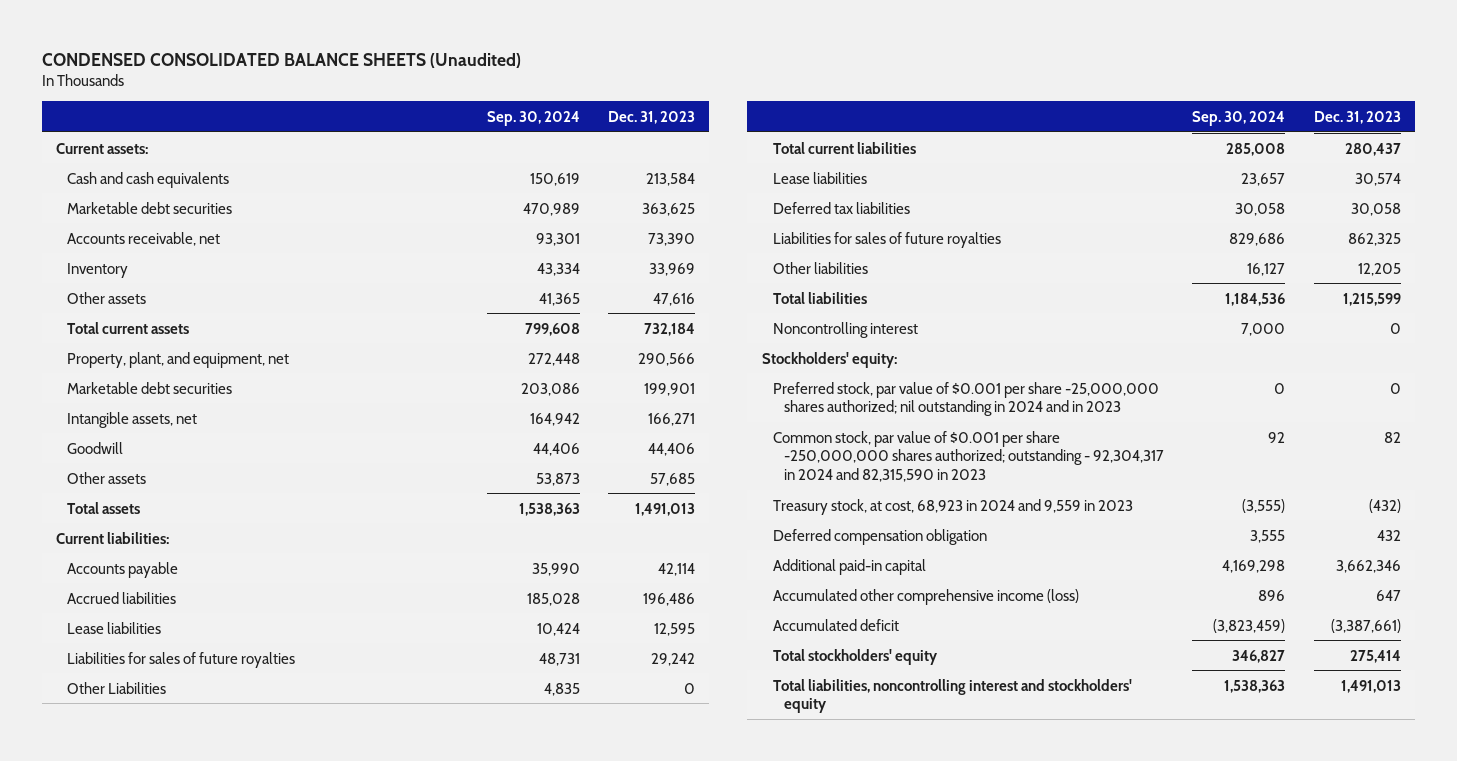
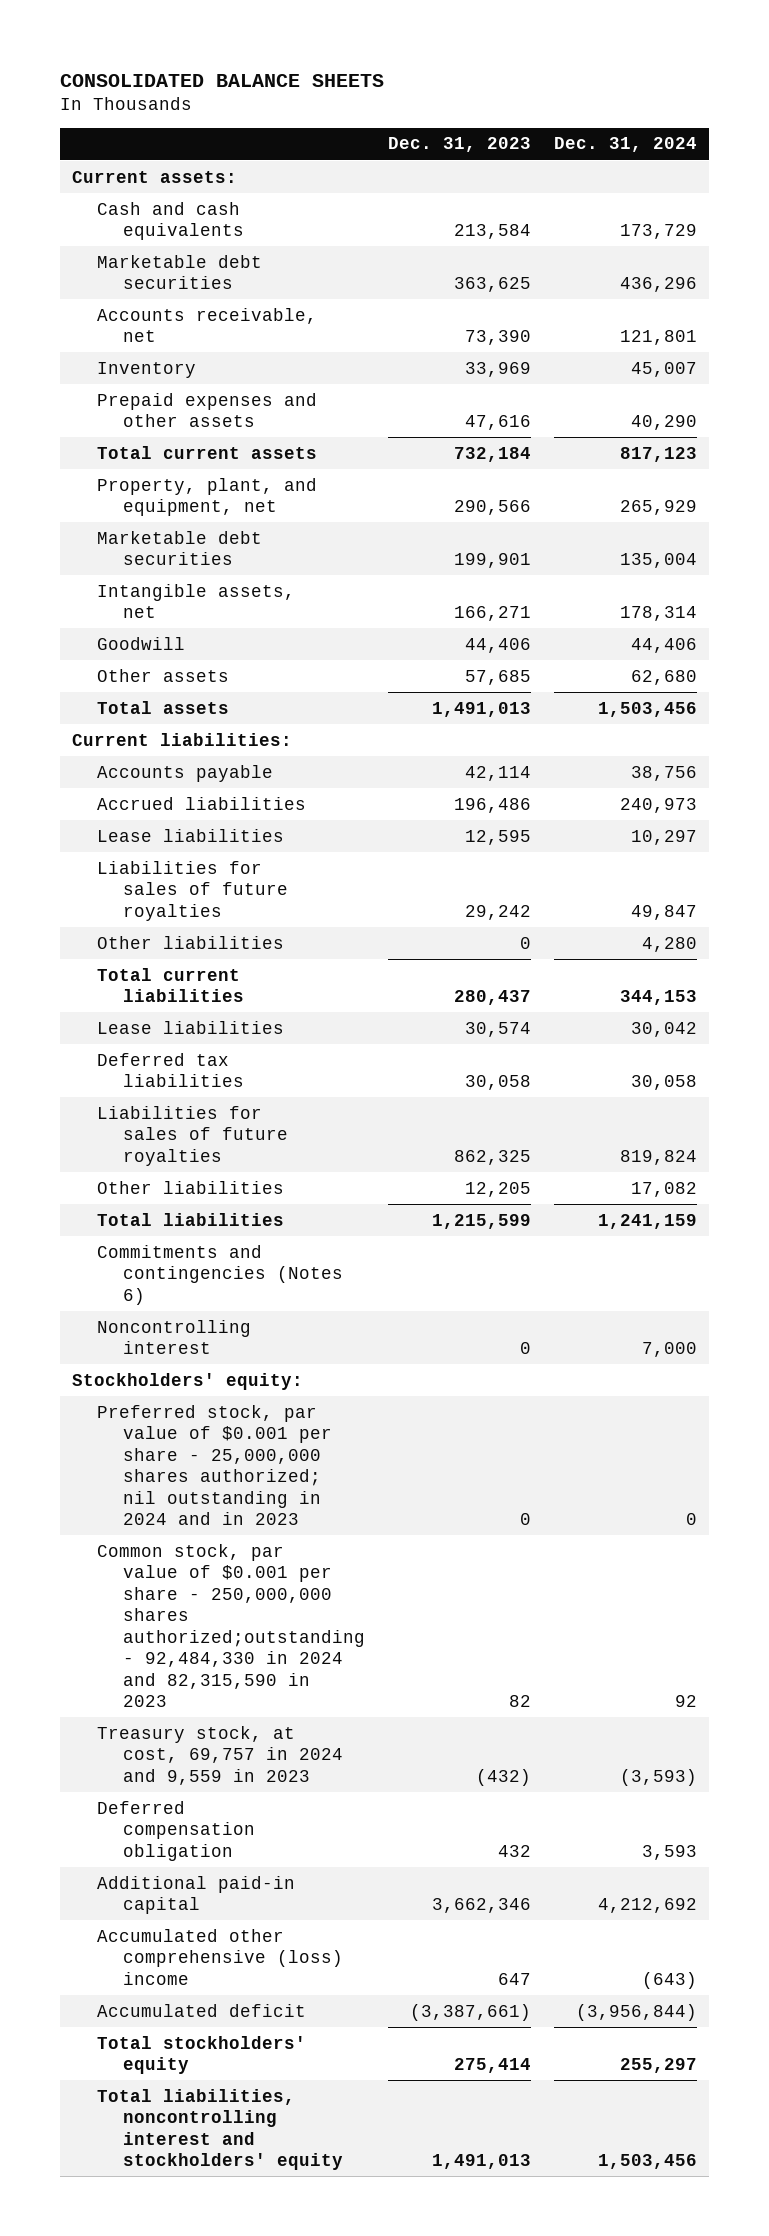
- CONDENSED CONSOLIDATED BALANCE SHEETS (Unaudited)
+ CONSOLIDATED BALANCE SHEETS
- | Sep. 30, 2024 | Dec. 31, 2023
+ | Dec. 31, 2023 | Dec. 31, 2024
- Other assets | 41,365 | 47,616
+ Prepaid expenses and other assets | 47,616 | 40,290
- Other Liabilities | 4,835 | 0
+ Other liabilities | 0 | 4,280
+ Commitments and contingencies (Notes 6)
- Preferred stock, par value of $0.001 per share -25,000,000 shares authorized; nil outstanding in 2024 and in 2023 | 0 | 0
- Common stock, par value of $0.001 per share -250,000,000 shares authorized; outstanding - 92,304,317 in 2024 and 82,315,590 in 2023 | 92 | 82
- Treasury stock, at cost, 68,923 in 2024 and 9,559 in 2023 | (3,555) | (432)
+ Preferred stock, par value of $0.001 per share - 25,000,000 shares authorized; nil outstanding in 2024 and in 2023 | 0 | 0
+ Common stock, par value of $0.001 per share - 250,000,000 shares authorized;outstanding - 92,484,330 in 2024 and 82,315,590 in 2023 | 82 | 92
+ Treasury stock, at cost, 69,757 in 2024 and 9,559 in 2023 | (432) | (3,593)
- Accumulated other comprehensive income (loss) | 896 | 647
+ Accumulated other comprehensive (loss) income | 647 | (643)

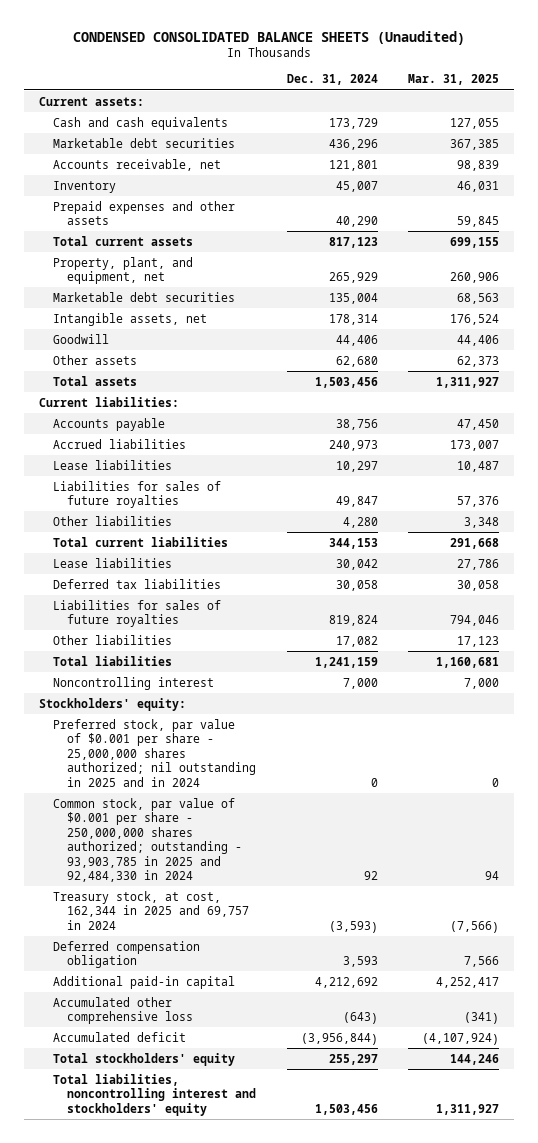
- CONSOLIDATED BALANCE SHEETS
+ CONDENSED CONSOLIDATED BALANCE SHEETS (Unaudited)
- | Dec. 31, 2023 | Dec. 31, 2024
+ | Dec. 31, 2024 | Mar. 31, 2025
- Commitments and contingencies (Notes 6)
- Preferred stock, par value of $0.001 per share - 25,000,000 shares authorized; nil outstanding in 2024 and in 2023 | 0 | 0
- Common stock, par value of $0.001 per share - 250,000,000 shares authorized;outstanding - 92,484,330 in 2024 and 82,315,590 in 2023 | 82 | 92
- Treasury stock, at cost, 69,757 in 2024 and 9,559 in 2023 | (432) | (3,593)
+ Preferred stock, par value of $0.001 per share - 25,000,000 shares authorized; nil outstanding in 2025 and in 2024 | 0 | 0
+ Common stock, par value of $0.001 per share - 250,000,000 shares authorized; outstanding - 93,903,785 in 2025 and 92,484,330 in 2024 | 92 | 94
+ Treasury stock, at cost, 162,344 in 2025 and 69,757 in 2024 | (3,593) | (7,566)
- Accumulated other comprehensive (loss) income | 647 | (643)
+ Accumulated other comprehensive loss | (643) | (341)

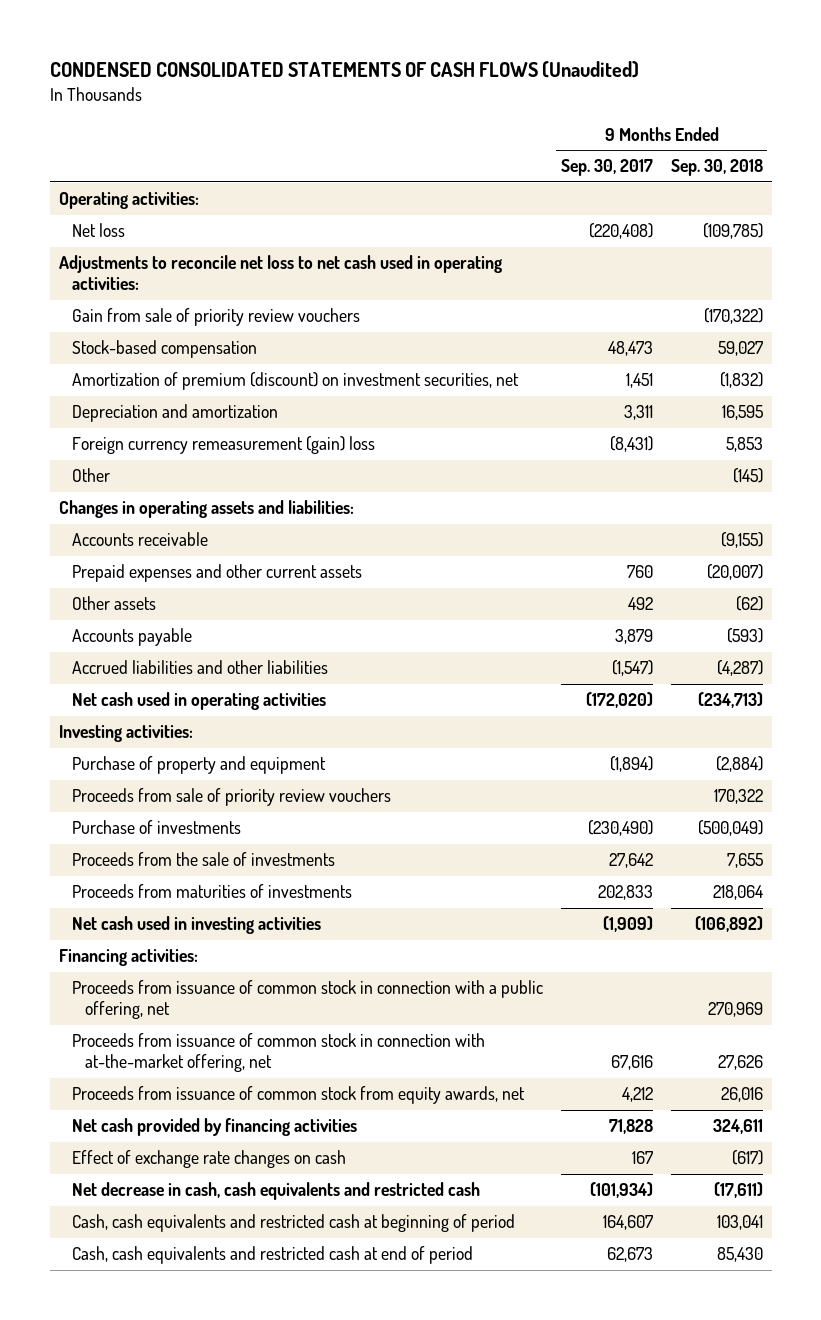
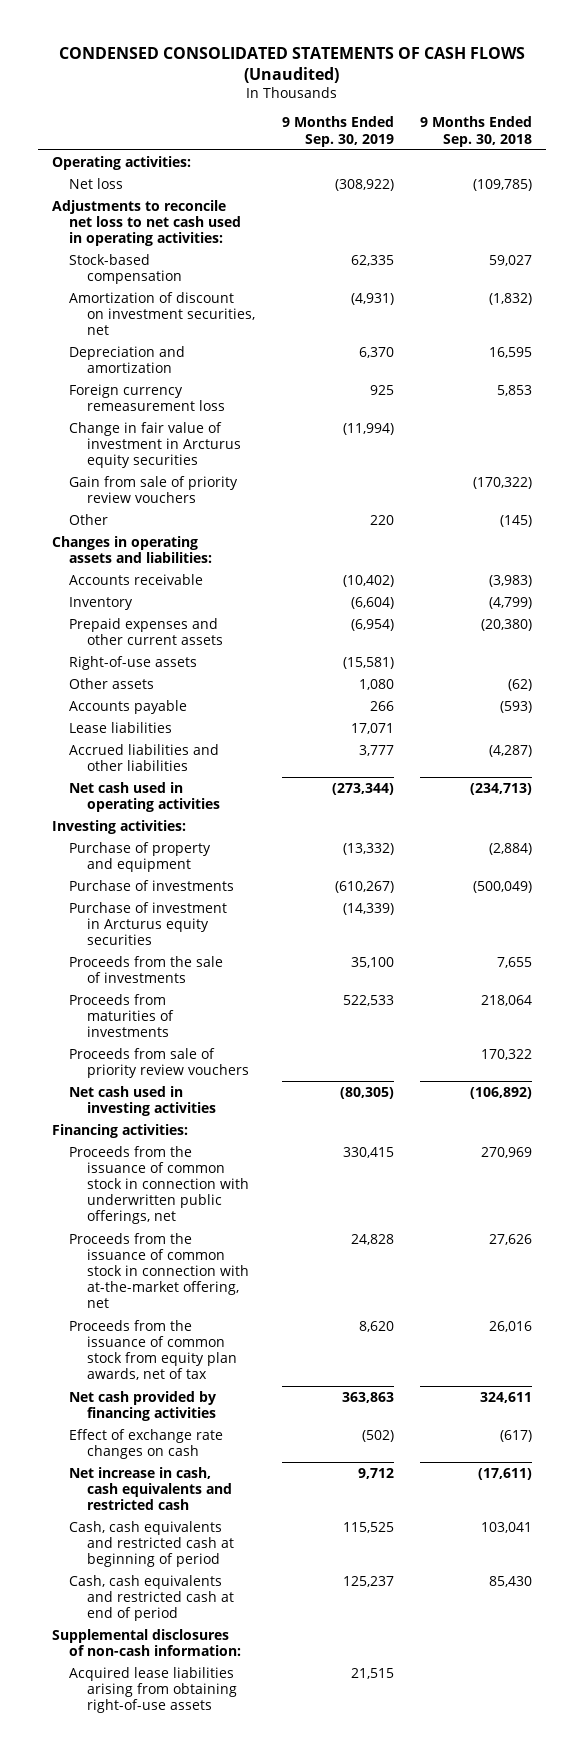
- | 9 Months Ended Sep. 30, 2017 | 9 Months Ended Sep. 30, 2018
+ | 9 Months Ended Sep. 30, 2019 | 9 Months Ended Sep. 30, 2018
- Amortization of premium (discount) on investment securities, net | 1,451 | (1,832)
+ Amortization of discount on investment securities, net | (4,931) | (1,832)
- Foreign currency remeasurement (gain) loss | (8,431) | 5,853
+ Foreign currency remeasurement loss | 925 | 5,853
+ Change in fair value of investment in Arcturus equity securities | (11,994) |
moved down: Gain from sale of priority review vouchers | | (170,322)
- Accounts receivable | | (9,155)
- Prepaid expenses and other current assets | 760 | (20,007)
+ Accounts receivable | (10,402) | (3,983)
+ Inventory | (6,604) | (4,799)
+ Prepaid expenses and other current assets | (6,954) | (20,380)
+ Right-of-use assets | (15,581) |
+ Lease liabilities | 17,071 |
+ Purchase of investment in Arcturus equity securities | (14,339) |
moved down: Proceeds from sale of priority review vouchers | | 170,322
- Proceeds from issuance of common stock in connection with a public offering, net | | 270,969
- Proceeds from issuance of common stock in connection with at-the-market offering, net | 67,616 | 27,626
- Proceeds from issuance of common stock from equity awards, net | 4,212 | 26,016
+ Proceeds from the issuance of common stock in connection with underwritten public offerings, net | 330,415 | 270,969
+ Proceeds from the issuance of common stock in connection with at-the-market offering, net | 24,828 | 27,626
+ Proceeds from the issuance of common stock from equity plan awards, net of tax | 8,620 | 26,016
- Net decrease in cash, cash equivalents and restricted cash | (101,934) | (17,611)
+ Net increase in cash, cash equivalents and restricted cash | 9,712 | (17,611)
+ Supplemental disclosures of non-cash information:
+ Acquired lease liabilities arising from obtaining right-of-use assets | 21,515 |

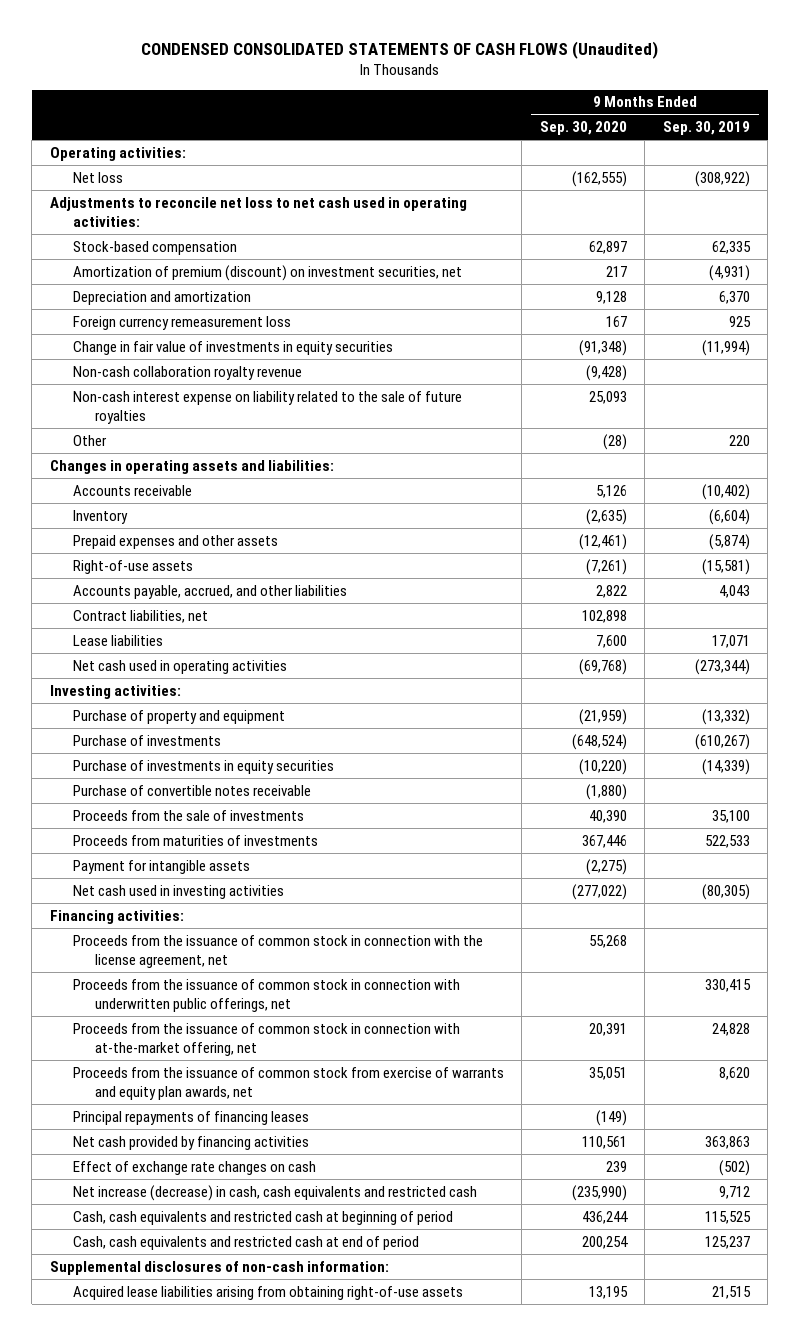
- | 9 Months Ended Sep. 30, 2019 | 9 Months Ended Sep. 30, 2018
+ | 9 Months Ended Sep. 30, 2020 | 9 Months Ended Sep. 30, 2019
- Amortization of discount on investment securities, net | (4,931) | (1,832)
+ Amortization of premium (discount) on investment securities, net | 217 | (4,931)
- Change in fair value of investment in Arcturus equity securities | (11,994) |
- Gain from sale of priority review vouchers | | (170,322)
+ Change in fair value of investments in equity securities | (91,348) | (11,994)
+ Non-cash collaboration royalty revenue | (9,428) |
+ Non-cash interest expense on liability related to the sale of future royalties | 25,093 |
- Prepaid expenses and other current assets | (6,954) | (20,380)
+ Prepaid expenses and other assets | (12,461) | (5,874)
- Other assets | 1,080 | (62)
- Accounts payable | 266 | (593)
+ Accounts payable, accrued, and other liabilities | 2,822 | 4,043
+ Contract liabilities, net | 102,898 |
- Accrued liabilities and other liabilities | 3,777 | (4,287)
- Purchase of investment in Arcturus equity securities | (14,339) |
+ Purchase of investments in equity securities | (10,220) | (14,339)
+ Purchase of convertible notes receivable | (1,880) |
- Proceeds from sale of priority review vouchers | | 170,322
+ Payment for intangible assets | (2,275) |
+ Proceeds from the issuance of common stock in connection with the license agreement, net | 55,268 |
- Proceeds from the issuance of common stock from equity plan awards, net of tax | 8,620 | 26,016
+ Proceeds from the issuance of common stock from exercise of warrants and equity plan awards, net | 35,051 | 8,620
+ Principal repayments of financing leases | (149) |
- Net increase in cash, cash equivalents and restricted cash | 9,712 | (17,611)
+ Net increase (decrease) in cash, cash equivalents and restricted cash | (235,990) | 9,712

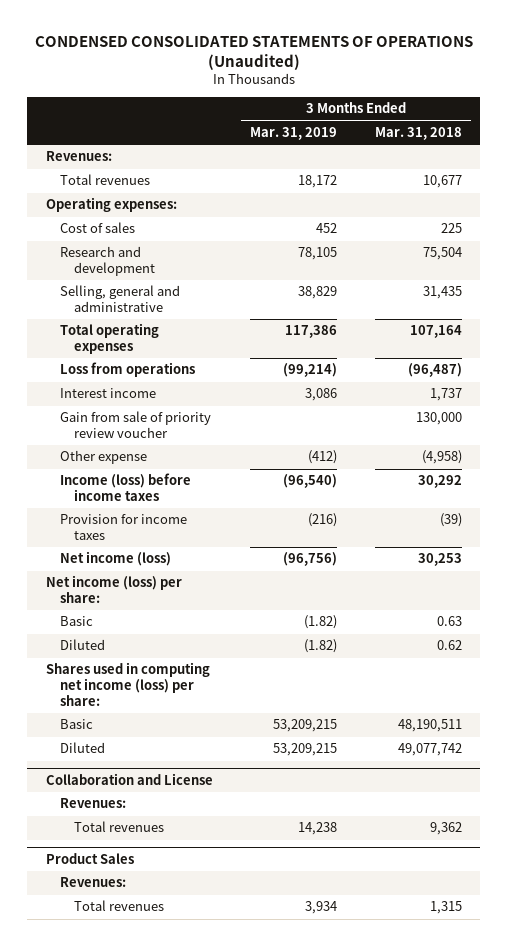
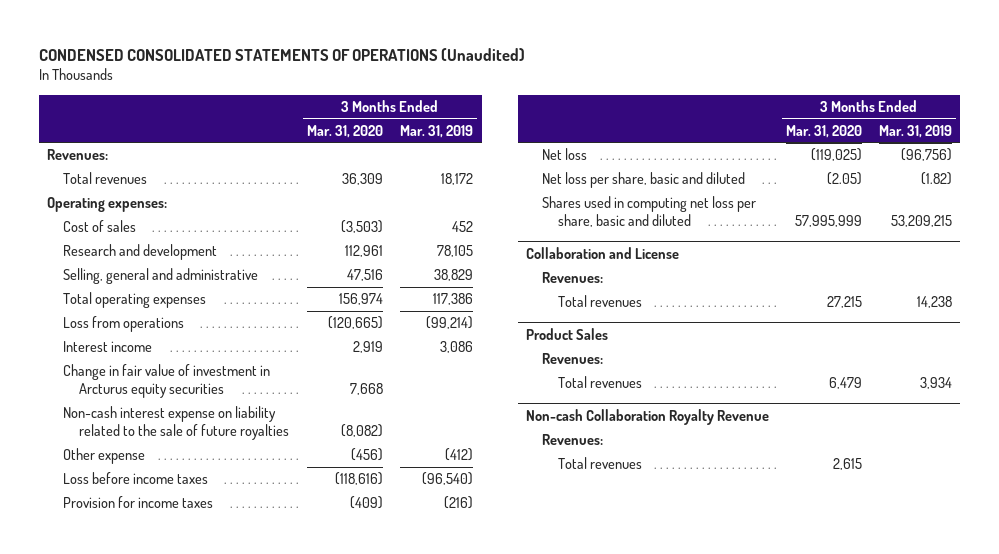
- | 3 Months Ended Mar. 31, 2019 | 3 Months Ended Mar. 31, 2018
+ | 3 Months Ended Mar. 31, 2020 | 3 Months Ended Mar. 31, 2019
- Gain from sale of priority review voucher | | 130,000
+ Change in fair value of investment in Arcturus equity securities | 7,668 |
+ Non-cash interest expense on liability related to the sale of future royalties | (8,082) |
- Income (loss) before income taxes | (96,540) | 30,292
+ Loss before income taxes | (118,616) | (96,540)
- Net income (loss) | (96,756) | 30,253
- Net income (loss) per share:
- Basic | (1.82) | 0.63
- Diluted | (1.82) | 0.62
- Shares used in computing net income (loss) per share:
- Basic | 53,209,215 | 48,190,511
- Diluted | 53,209,215 | 49,077,742
+ Net loss | (119,025) | (96,756)
+ Net loss per share, basic and diluted | (2.05) | (1.82)
+ Shares used in computing net loss per share, basic and diluted | 57,995,999 | 53,209,215
+ Non-cash Collaboration Royalty Revenue
+ Revenues:
+ Total revenues | 2,615 |

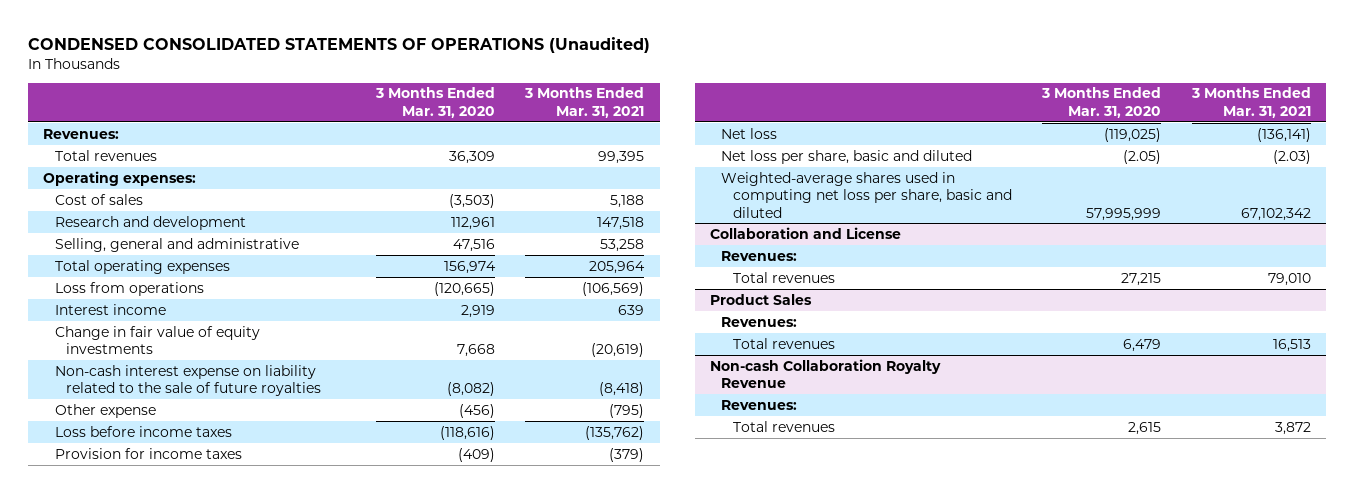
- | 3 Months Ended Mar. 31, 2020 | 3 Months Ended Mar. 31, 2019
+ | 3 Months Ended Mar. 31, 2020 | 3 Months Ended Mar. 31, 2021
- Change in fair value of investment in Arcturus equity securities | 7,668 |
+ Change in fair value of equity investments | 7,668 | (20,619)
- Shares used in computing net loss per share, basic and diluted | 57,995,999 | 53,209,215
+ Weighted-average shares used in computing net loss per share, basic and diluted | 57,995,999 | 67,102,342

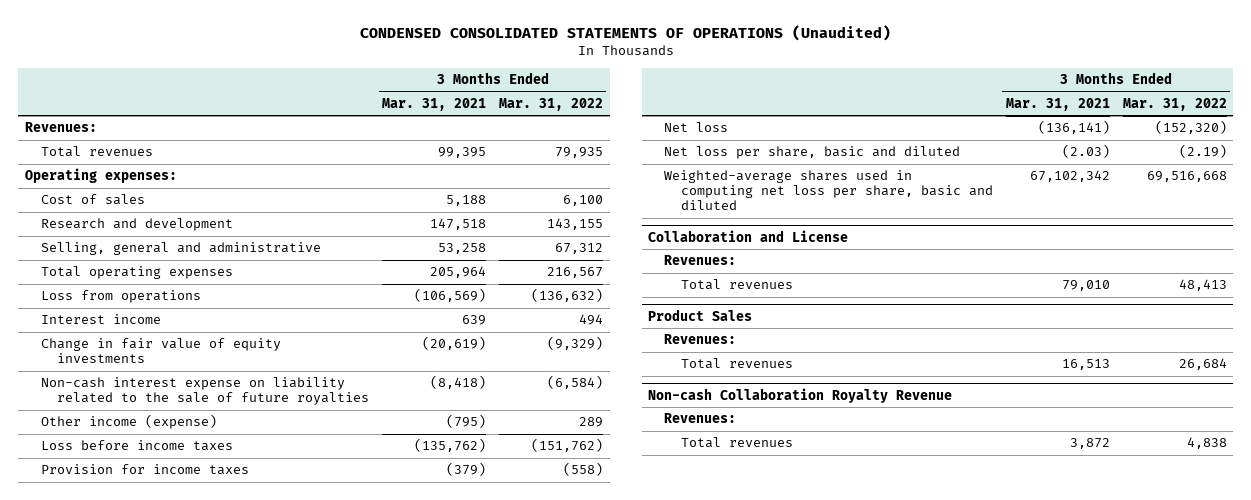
- | 3 Months Ended Mar. 31, 2020 | 3 Months Ended Mar. 31, 2021
+ | 3 Months Ended Mar. 31, 2021 | 3 Months Ended Mar. 31, 2022
- Other expense | (456) | (795)
+ Other income (expense) | (795) | 289

